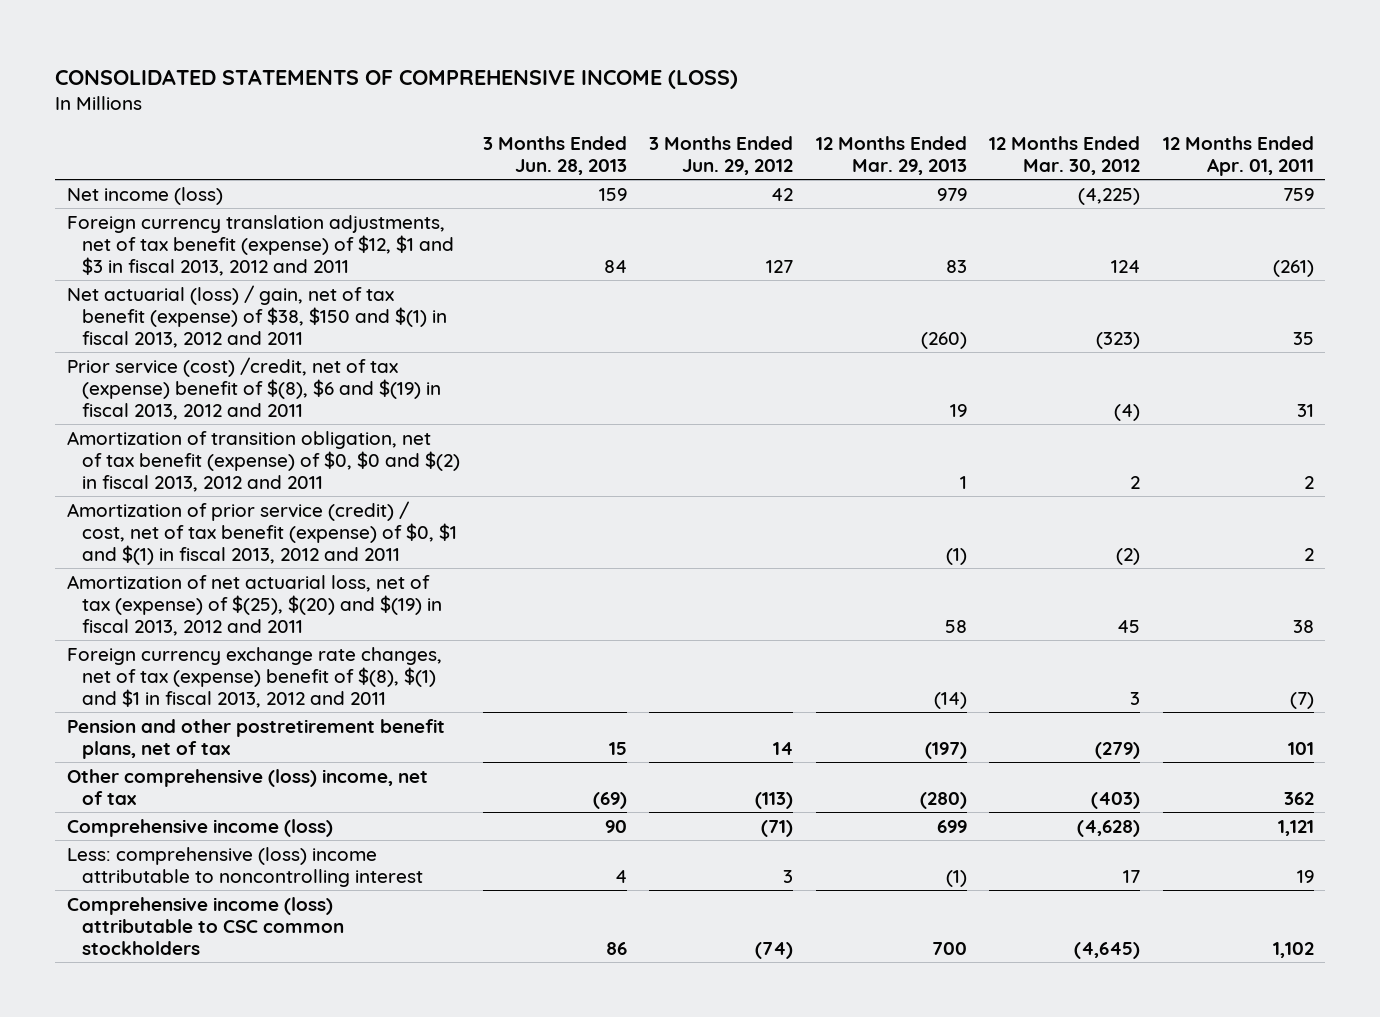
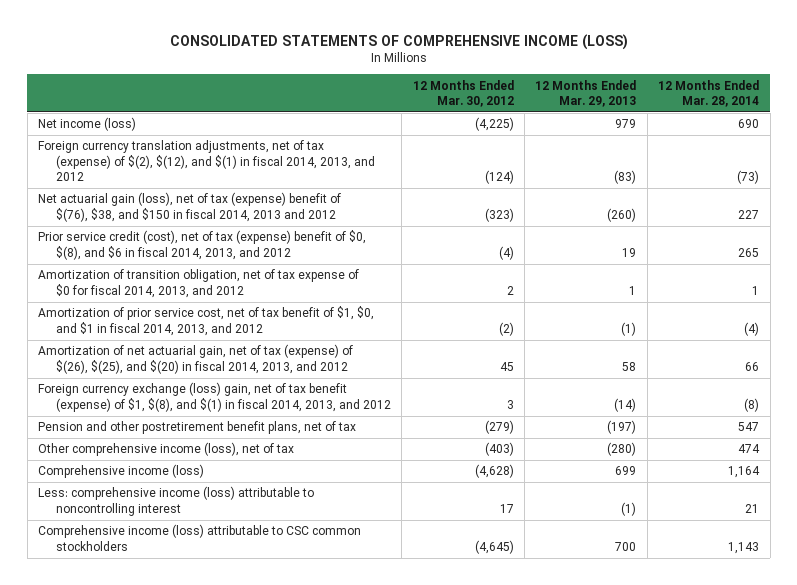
- | 3 Months Ended Jun. 28, 2013 | 3 Months Ended Jun. 29, 2012 | 12 Months Ended Mar. 29, 2013 | 12 Months Ended Mar. 30, 2012 | 12 Months Ended Apr. 01, 2011
+ | 12 Months Ended Mar. 30, 2012 | 12 Months Ended Mar. 29, 2013 | 12 Months Ended Mar. 28, 2014
- Foreign currency translation adjustments, net of tax benefit (expense) of $12, $1 and $3 in fiscal 2013, 2012 and 2011 | 84 | 127 | 83 | 124 | (261)
- Net actuarial (loss) / gain, net of tax benefit (expense) of $38, $150 and $(1) in fiscal 2013, 2012 and 2011 | | | (260) | (323) | 35
- Prior service (cost) /credit, net of tax (expense) benefit of $(8), $6 and $(19) in fiscal 2013, 2012 and 2011 | | | 19 | (4) | 31
- Amortization of transition obligation, net of tax benefit (expense) of $0, $0 and $(2) in fiscal 2013, 2012 and 2011 | | | 1 | 2 | 2
- Amortization of prior service (credit) / cost, net of tax benefit (expense) of $0, $1 and $(1) in fiscal 2013, 2012 and 2011 | | | (1) | (2) | 2
- Amortization of net actuarial loss, net of tax (expense) of $(25), $(20) and $(19) in fiscal 2013, 2012 and 2011 | | | 58 | 45 | 38
- Foreign currency exchange rate changes, net of tax (expense) benefit of $(8), $(1) and $1 in fiscal 2013, 2012 and 2011 | | | (14) | 3 | (7)
+ Foreign currency translation adjustments, net of tax (expense) of $(2), $(12), and $(1) in fiscal 2014, 2013, and 2012 | (124) | (83) | (73)
+ Net actuarial gain (loss), net of tax (expense) benefit of $(76), $38, and $150 in fiscal 2014, 2013 and 2012 | (323) | (260) | 227
+ Prior service credit (cost), net of tax (expense) benefit of $0, $(8), and $6 in fiscal 2014, 2013, and 2012 | (4) | 19 | 265
+ Amortization of transition obligation, net of tax expense of $0 for fiscal 2014, 2013, and 2012 | 2 | 1 | 1
+ Amortization of prior service cost, net of tax benefit of $1, $0, and $1 in fiscal 2014, 2013, and 2012 | (2) | (1) | (4)
+ Amortization of net actuarial gain, net of tax (expense) of $(26), $(25), and $(20) in fiscal 2014, 2013, and 2012 | 45 | 58 | 66
+ Foreign currency exchange (loss) gain, net of tax benefit (expense) of $1, $(8), and $(1) in fiscal 2014, 2013, and 2012 | 3 | (14) | (8)
- Other comprehensive (loss) income, net of tax | (69) | (113) | (280) | (403) | 362
+ Other comprehensive income (loss), net of tax | (403) | (280) | 474
- Less: comprehensive (loss) income attributable to noncontrolling interest | 4 | 3 | (1) | 17 | 19
+ Less: comprehensive income (loss) attributable to noncontrolling interest | 17 | (1) | 21

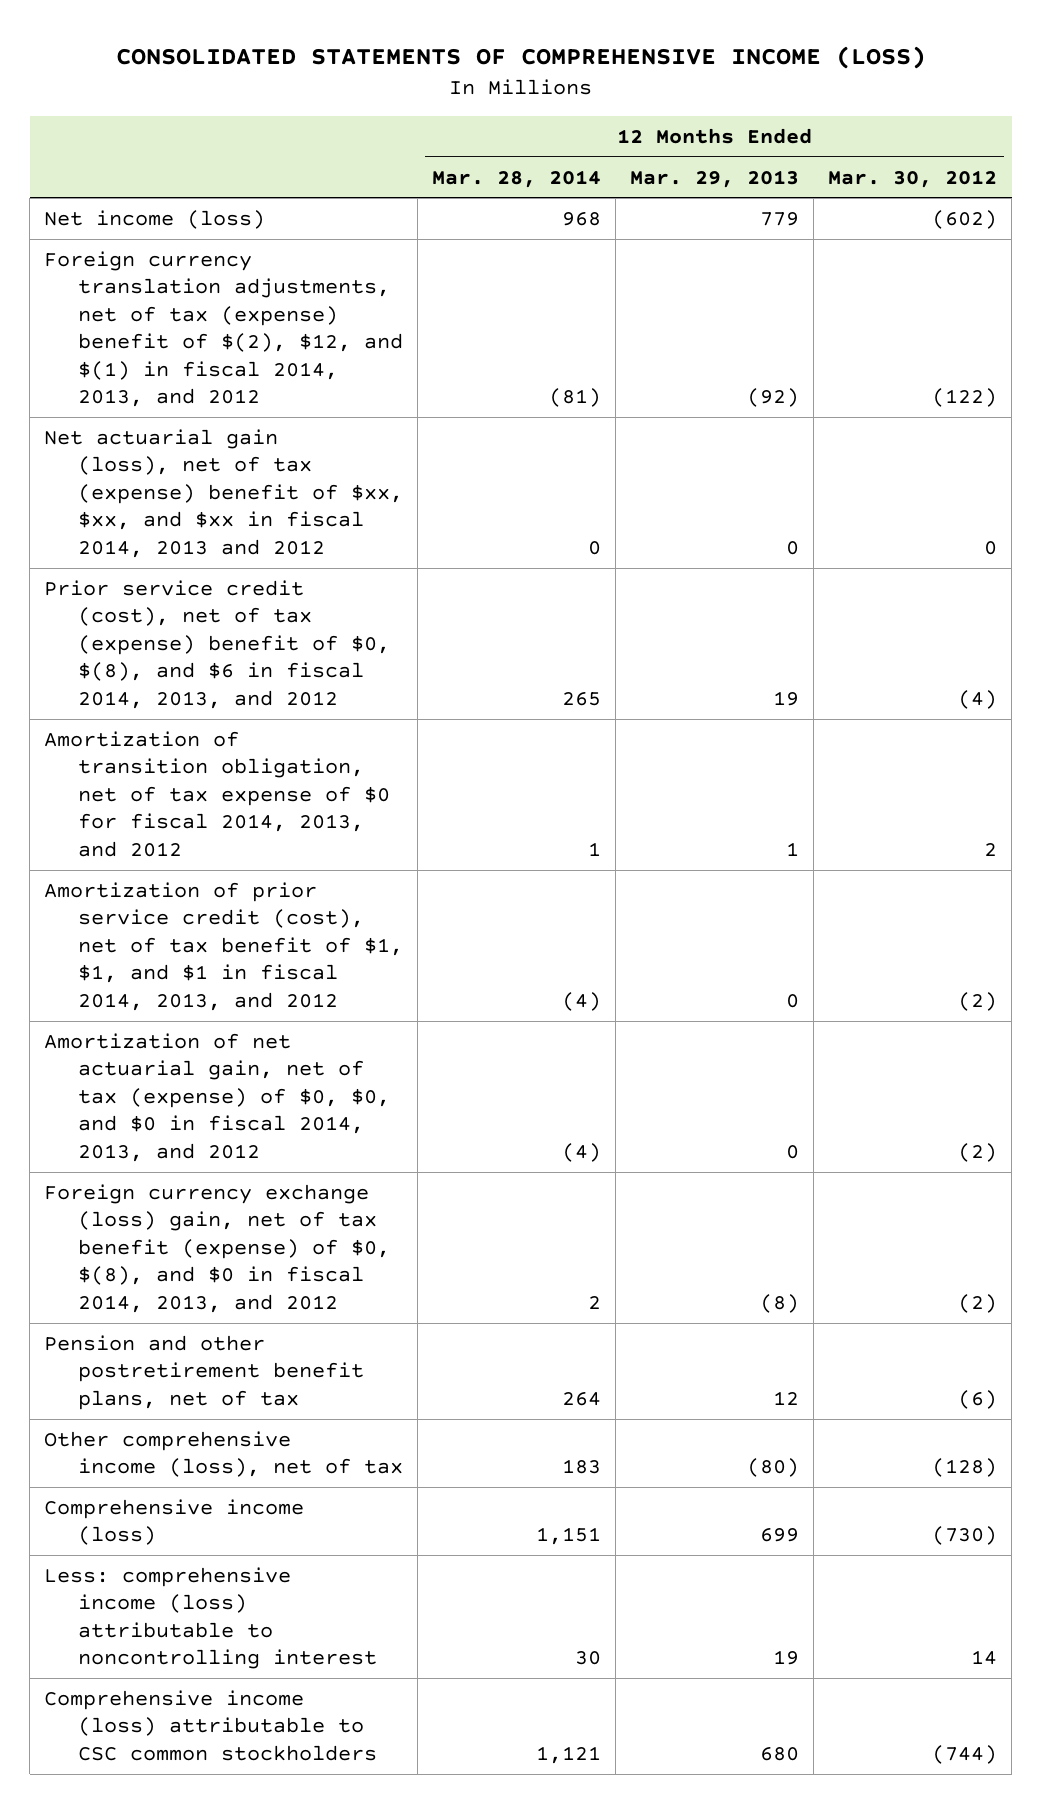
- | 12 Months Ended Mar. 30, 2012 | 12 Months Ended Mar. 29, 2013 | 12 Months Ended Mar. 28, 2014
+ | 12 Months Ended Mar. 28, 2014 | 12 Months Ended Mar. 29, 2013 | 12 Months Ended Mar. 30, 2012
- Net income (loss) | (4,225) | 979 | 690
- Foreign currency translation adjustments, net of tax (expense) of $(2), $(12), and $(1) in fiscal 2014, 2013, and 2012 | (124) | (83) | (73)
- Net actuarial gain (loss), net of tax (expense) benefit of $(76), $38, and $150 in fiscal 2014, 2013 and 2012 | (323) | (260) | 227
+ Net income (loss) | 968 | 779 | (602)
+ Foreign currency translation adjustments, net of tax (expense) benefit of $(2), $12, and $(1) in fiscal 2014, 2013, and 2012 | (81) | (92) | (122)
+ Net actuarial gain (loss), net of tax (expense) benefit of $xx, $xx, and $xx in fiscal 2014, 2013 and 2012 | 0 | 0 | 0
- Amortization of prior service cost, net of tax benefit of $1, $0, and $1 in fiscal 2014, 2013, and 2012 | (2) | (1) | (4)
- Amortization of net actuarial gain, net of tax (expense) of $(26), $(25), and $(20) in fiscal 2014, 2013, and 2012 | 45 | 58 | 66
- Foreign currency exchange (loss) gain, net of tax benefit (expense) of $1, $(8), and $(1) in fiscal 2014, 2013, and 2012 | 3 | (14) | (8)
- Pension and other postretirement benefit plans, net of tax | (279) | (197) | 547
- Other comprehensive income (loss), net of tax | (403) | (280) | 474
- Comprehensive income (loss) | (4,628) | 699 | 1,164
- Less: comprehensive income (loss) attributable to noncontrolling interest | 17 | (1) | 21
- Comprehensive income (loss) attributable to CSC common stockholders | (4,645) | 700 | 1,143
+ Amortization of prior service credit (cost), net of tax benefit of $1, $1, and $1 in fiscal 2014, 2013, and 2012 | (4) | 0 | (2)
+ Amortization of net actuarial gain, net of tax (expense) of $0, $0, and $0 in fiscal 2014, 2013, and 2012 | (4) | 0 | (2)
+ Foreign currency exchange (loss) gain, net of tax benefit (expense) of $0, $(8), and $0 in fiscal 2014, 2013, and 2012 | 2 | (8) | (2)
+ Pension and other postretirement benefit plans, net of tax | 264 | 12 | (6)
+ Other comprehensive income (loss), net of tax | 183 | (80) | (128)
+ Comprehensive income (loss) | 1,151 | 699 | (730)
+ Less: comprehensive income (loss) attributable to noncontrolling interest | 30 | 19 | 14
+ Comprehensive income (loss) attributable to CSC common stockholders | 1,121 | 680 | (744)

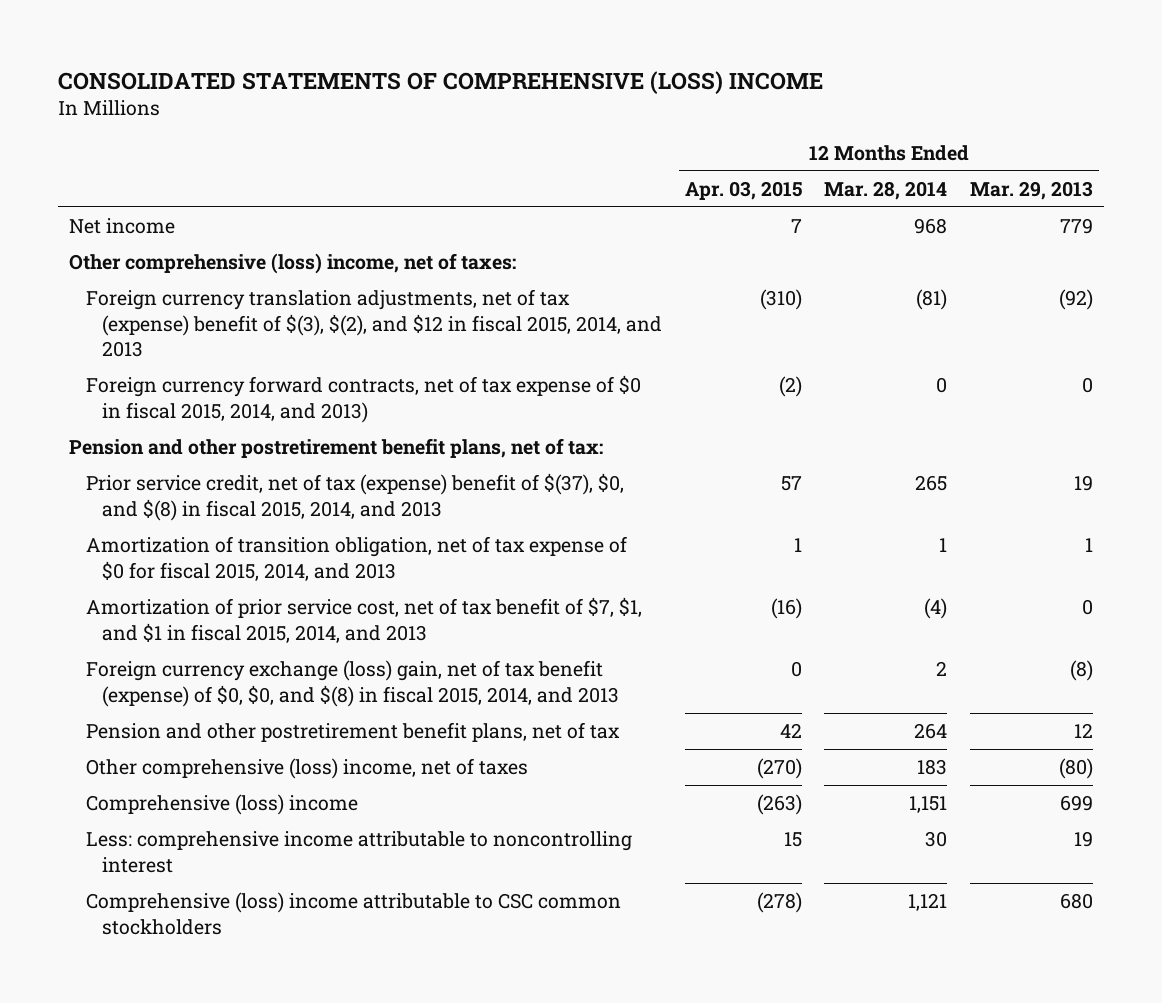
- CONSOLIDATED STATEMENTS OF COMPREHENSIVE INCOME (LOSS)
+ CONSOLIDATED STATEMENTS OF COMPREHENSIVE (LOSS) INCOME
- | 12 Months Ended Mar. 28, 2014 | 12 Months Ended Mar. 29, 2013 | 12 Months Ended Mar. 30, 2012
+ | 12 Months Ended Apr. 03, 2015 | 12 Months Ended Mar. 28, 2014 | 12 Months Ended Mar. 29, 2013
- Net income (loss) | 968 | 779 | (602)
- Foreign currency translation adjustments, net of tax (expense) benefit of $(2), $12, and $(1) in fiscal 2014, 2013, and 2012 | (81) | (92) | (122)
- Net actuarial gain (loss), net of tax (expense) benefit of $xx, $xx, and $xx in fiscal 2014, 2013 and 2012 | 0 | 0 | 0
- Prior service credit (cost), net of tax (expense) benefit of $0, $(8), and $6 in fiscal 2014, 2013, and 2012 | 265 | 19 | (4)
- Amortization of transition obligation, net of tax expense of $0 for fiscal 2014, 2013, and 2012 | 1 | 1 | 2
- Amortization of prior service credit (cost), net of tax benefit of $1, $1, and $1 in fiscal 2014, 2013, and 2012 | (4) | 0 | (2)
- Amortization of net actuarial gain, net of tax (expense) of $0, $0, and $0 in fiscal 2014, 2013, and 2012 | (4) | 0 | (2)
- Foreign currency exchange (loss) gain, net of tax benefit (expense) of $0, $(8), and $0 in fiscal 2014, 2013, and 2012 | 2 | (8) | (2)
+ Net income | 7 | 968 | 779
+ Other comprehensive (loss) income, net of taxes:
+ Foreign currency translation adjustments, net of tax (expense) benefit of $(3), $(2), and $12 in fiscal 2015, 2014, and 2013 | (310) | (81) | (92)
+ Foreign currency forward contracts, net of tax expense of $0 in fiscal 2015, 2014, and 2013) | (2) | 0 | 0
+ Pension and other postretirement benefit plans, net of tax:
+ Prior service credit, net of tax (expense) benefit of $(37), $0, and $(8) in fiscal 2015, 2014, and 2013 | 57 | 265 | 19
+ Amortization of transition obligation, net of tax expense of $0 for fiscal 2015, 2014, and 2013 | 1 | 1 | 1
+ Amortization of prior service cost, net of tax benefit of $7, $1, and $1 in fiscal 2015, 2014, and 2013 | (16) | (4) | 0
+ Foreign currency exchange (loss) gain, net of tax benefit (expense) of $0, $0, and $(8) in fiscal 2015, 2014, and 2013 | 0 | 2 | (8)
- Other comprehensive income (loss), net of tax | 183 | (80) | (128)
- Comprehensive income (loss) | 1,151 | 699 | (730)
- Less: comprehensive income (loss) attributable to noncontrolling interest | 30 | 19 | 14
- Comprehensive income (loss) attributable to CSC common stockholders | 1,121 | 680 | (744)
+ Other comprehensive (loss) income, net of taxes | (270) | 183 | (80)
+ Comprehensive (loss) income | (263) | 1,151 | 699
+ Less: comprehensive income attributable to noncontrolling interest | 15 | 30 | 19
+ Comprehensive (loss) income attributable to CSC common stockholders | (278) | 1,121 | 680

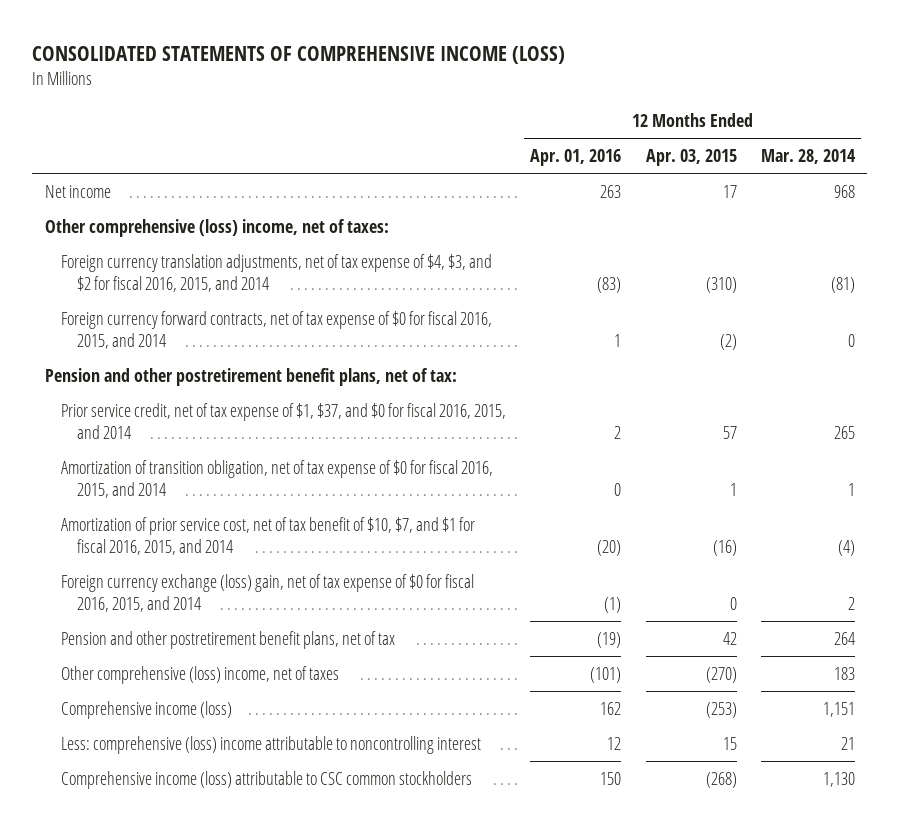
- CONSOLIDATED STATEMENTS OF COMPREHENSIVE (LOSS) INCOME
+ CONSOLIDATED STATEMENTS OF COMPREHENSIVE INCOME (LOSS)
- | 12 Months Ended Apr. 03, 2015 | 12 Months Ended Mar. 28, 2014 | 12 Months Ended Mar. 29, 2013
+ | 12 Months Ended Apr. 01, 2016 | 12 Months Ended Apr. 03, 2015 | 12 Months Ended Mar. 28, 2014
- Net income | 7 | 968 | 779
+ Net income | 263 | 17 | 968
- Foreign currency translation adjustments, net of tax (expense) benefit of $(3), $(2), and $12 in fiscal 2015, 2014, and 2013 | (310) | (81) | (92)
- Foreign currency forward contracts, net of tax expense of $0 in fiscal 2015, 2014, and 2013) | (2) | 0 | 0
+ Foreign currency translation adjustments, net of tax expense of $4, $3, and $2 for fiscal 2016, 2015, and 2014 | (83) | (310) | (81)
+ Foreign currency forward contracts, net of tax expense of $0 for fiscal 2016, 2015, and 2014 | 1 | (2) | 0
- Prior service credit, net of tax (expense) benefit of $(37), $0, and $(8) in fiscal 2015, 2014, and 2013 | 57 | 265 | 19
- Amortization of transition obligation, net of tax expense of $0 for fiscal 2015, 2014, and 2013 | 1 | 1 | 1
- Amortization of prior service cost, net of tax benefit of $7, $1, and $1 in fiscal 2015, 2014, and 2013 | (16) | (4) | 0
- Foreign currency exchange (loss) gain, net of tax benefit (expense) of $0, $0, and $(8) in fiscal 2015, 2014, and 2013 | 0 | 2 | (8)
+ Prior service credit, net of tax expense of $1, $37, and $0 for fiscal 2016, 2015, and 2014 | 2 | 57 | 265
+ Amortization of transition obligation, net of tax expense of $0 for fiscal 2016, 2015, and 2014 | 0 | 1 | 1
+ Amortization of prior service cost, net of tax benefit of $10, $7, and $1 for fiscal 2016, 2015, and 2014 | (20) | (16) | (4)
+ Foreign currency exchange (loss) gain, net of tax expense of $0 for fiscal 2016, 2015, and 2014 | (1) | 0 | 2
- Comprehensive (loss) income | (263) | 1,151 | 699
- Less: comprehensive income attributable to noncontrolling interest | 15 | 30 | 19
- Comprehensive (loss) income attributable to CSC common stockholders | (278) | 1,121 | 680
+ Comprehensive income (loss) | 162 | (253) | 1,151
+ Less: comprehensive (loss) income attributable to noncontrolling interest | 12 | 15 | 21
+ Comprehensive income (loss) attributable to CSC common stockholders | 150 | (268) | 1,130

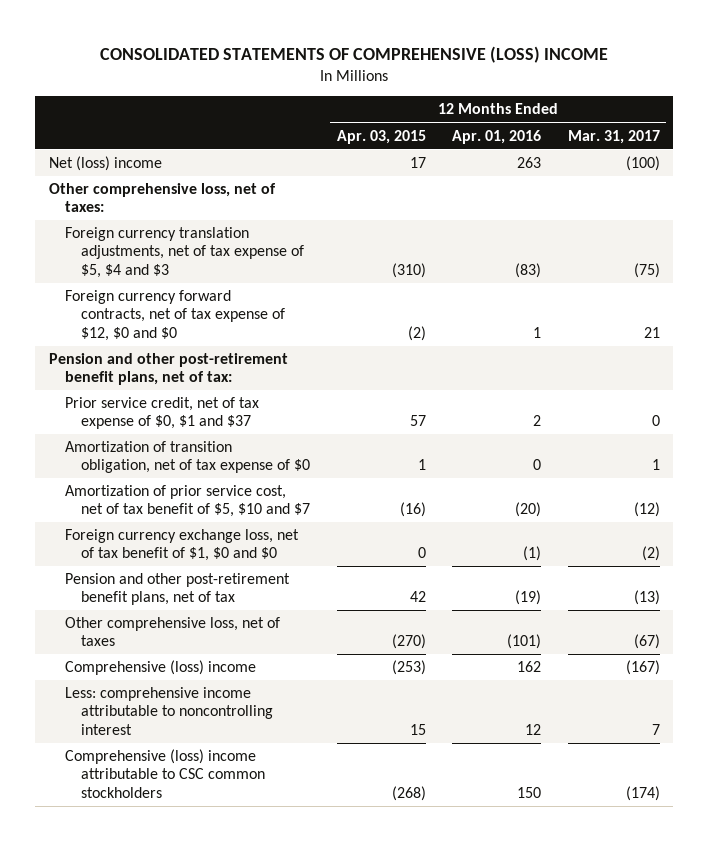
- CONSOLIDATED STATEMENTS OF COMPREHENSIVE INCOME (LOSS)
+ CONSOLIDATED STATEMENTS OF COMPREHENSIVE (LOSS) INCOME
- | 12 Months Ended Apr. 01, 2016 | 12 Months Ended Apr. 03, 2015 | 12 Months Ended Mar. 28, 2014
+ | 12 Months Ended Apr. 03, 2015 | 12 Months Ended Apr. 01, 2016 | 12 Months Ended Mar. 31, 2017
- Net income | 263 | 17 | 968
- Other comprehensive (loss) income, net of taxes:
- Foreign currency translation adjustments, net of tax expense of $4, $3, and $2 for fiscal 2016, 2015, and 2014 | (83) | (310) | (81)
- Foreign currency forward contracts, net of tax expense of $0 for fiscal 2016, 2015, and 2014 | 1 | (2) | 0
- Pension and other postretirement benefit plans, net of tax:
- Prior service credit, net of tax expense of $1, $37, and $0 for fiscal 2016, 2015, and 2014 | 2 | 57 | 265
- Amortization of transition obligation, net of tax expense of $0 for fiscal 2016, 2015, and 2014 | 0 | 1 | 1
- Amortization of prior service cost, net of tax benefit of $10, $7, and $1 for fiscal 2016, 2015, and 2014 | (20) | (16) | (4)
- Foreign currency exchange (loss) gain, net of tax expense of $0 for fiscal 2016, 2015, and 2014 | (1) | 0 | 2
- Pension and other postretirement benefit plans, net of tax | (19) | 42 | 264
- Other comprehensive (loss) income, net of taxes | (101) | (270) | 183
- Comprehensive income (loss) | 162 | (253) | 1,151
- Less: comprehensive (loss) income attributable to noncontrolling interest | 12 | 15 | 21
- Comprehensive income (loss) attributable to CSC common stockholders | 150 | (268) | 1,130
+ Net (loss) income | 17 | 263 | (100)
+ Other comprehensive loss, net of taxes:
+ Foreign currency translation adjustments, net of tax expense of $5, $4 and $3 | (310) | (83) | (75)
+ Foreign currency forward contracts, net of tax expense of $12, $0 and $0 | (2) | 1 | 21
+ Pension and other post-retirement benefit plans, net of tax:
+ Prior service credit, net of tax expense of $0, $1 and $37 | 57 | 2 | 0
+ Amortization of transition obligation, net of tax expense of $0 | 1 | 0 | 1
+ Amortization of prior service cost, net of tax benefit of $5, $10 and $7 | (16) | (20) | (12)
+ Foreign currency exchange loss, net of tax benefit of $1, $0 and $0 | 0 | (1) | (2)
+ Pension and other post-retirement benefit plans, net of tax | 42 | (19) | (13)
+ Other comprehensive loss, net of taxes | (270) | (101) | (67)
+ Comprehensive (loss) income | (253) | 162 | (167)
+ Less: comprehensive income attributable to noncontrolling interest | 15 | 12 | 7
+ Comprehensive (loss) income attributable to CSC common stockholders | (268) | 150 | (174)

